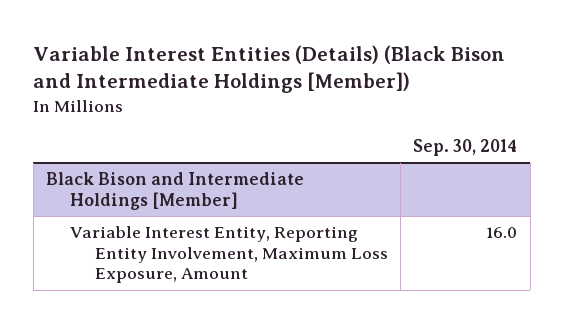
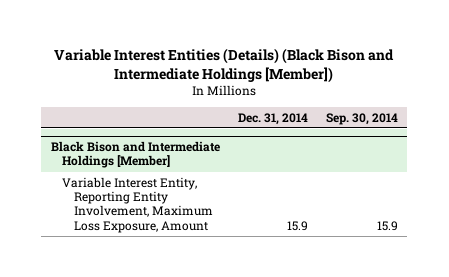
- | Sep. 30, 2014
+ | Dec. 31, 2014 | Sep. 30, 2014
@ Black Bison and Intermediate Holdings [Member]
- Variable Interest Entity, Reporting Entity Involvement, Maximum Loss Exposure, Amount | 16.0
+ Variable Interest Entity, Reporting Entity Involvement, Maximum Loss Exposure, Amount | 15.9 | 15.9

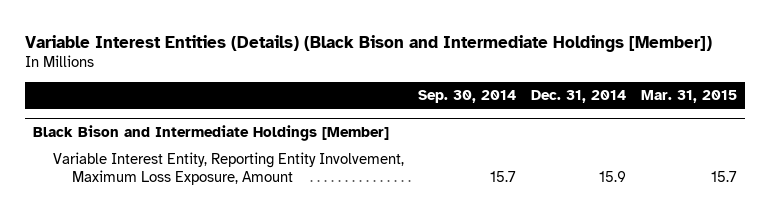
- | Dec. 31, 2014 | Sep. 30, 2014
+ | Sep. 30, 2014 | Dec. 31, 2014 | Mar. 31, 2015
@ Black Bison and Intermediate Holdings [Member]
- Variable Interest Entity, Reporting Entity Involvement, Maximum Loss Exposure, Amount | 15.9 | 15.9
+ Variable Interest Entity, Reporting Entity Involvement, Maximum Loss Exposure, Amount | 15.7 | 15.9 | 15.7

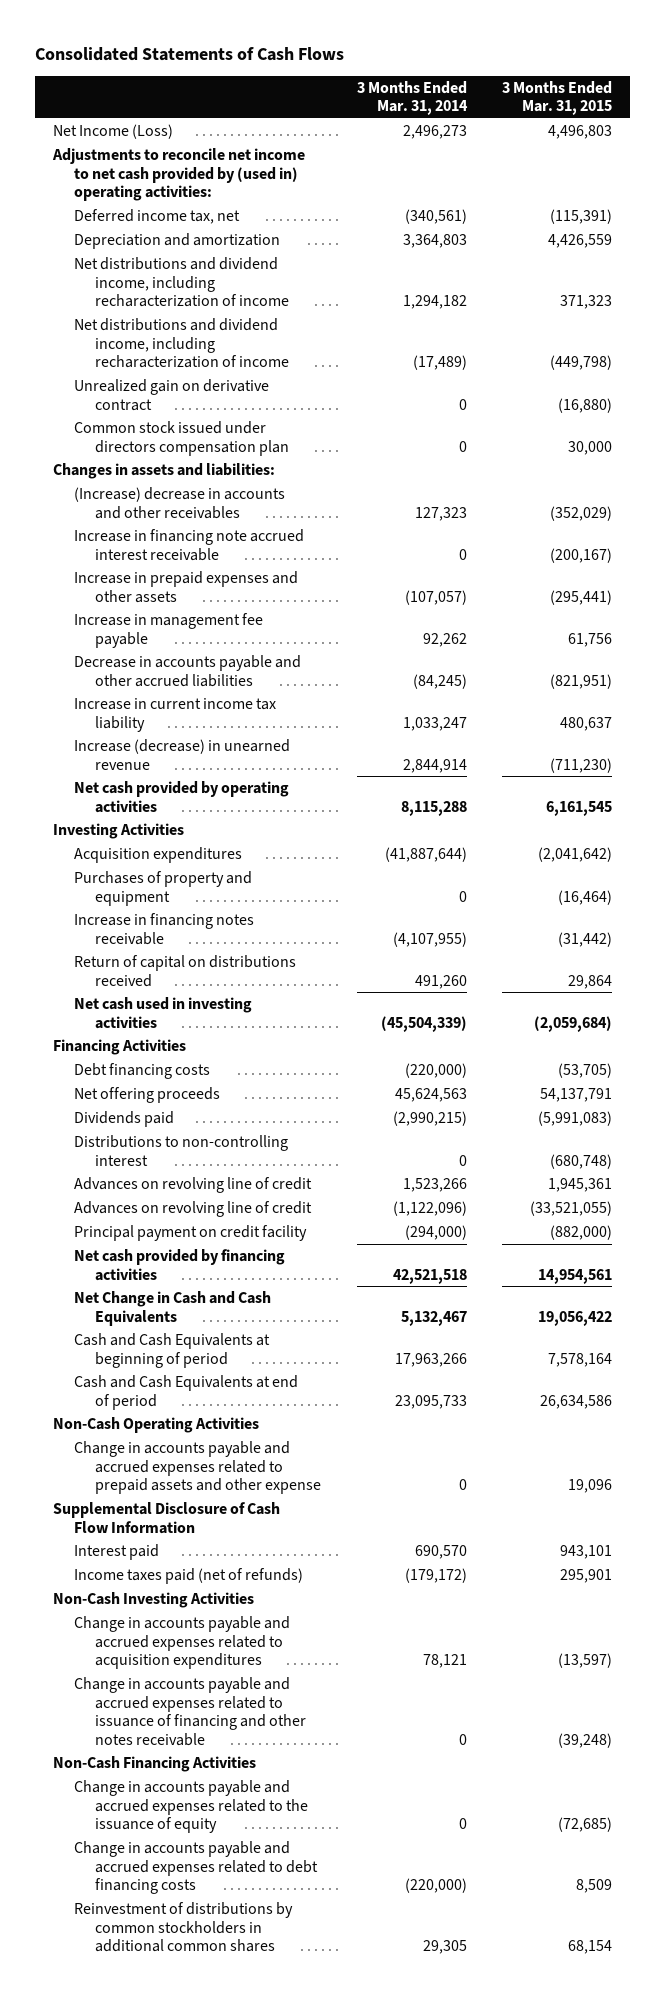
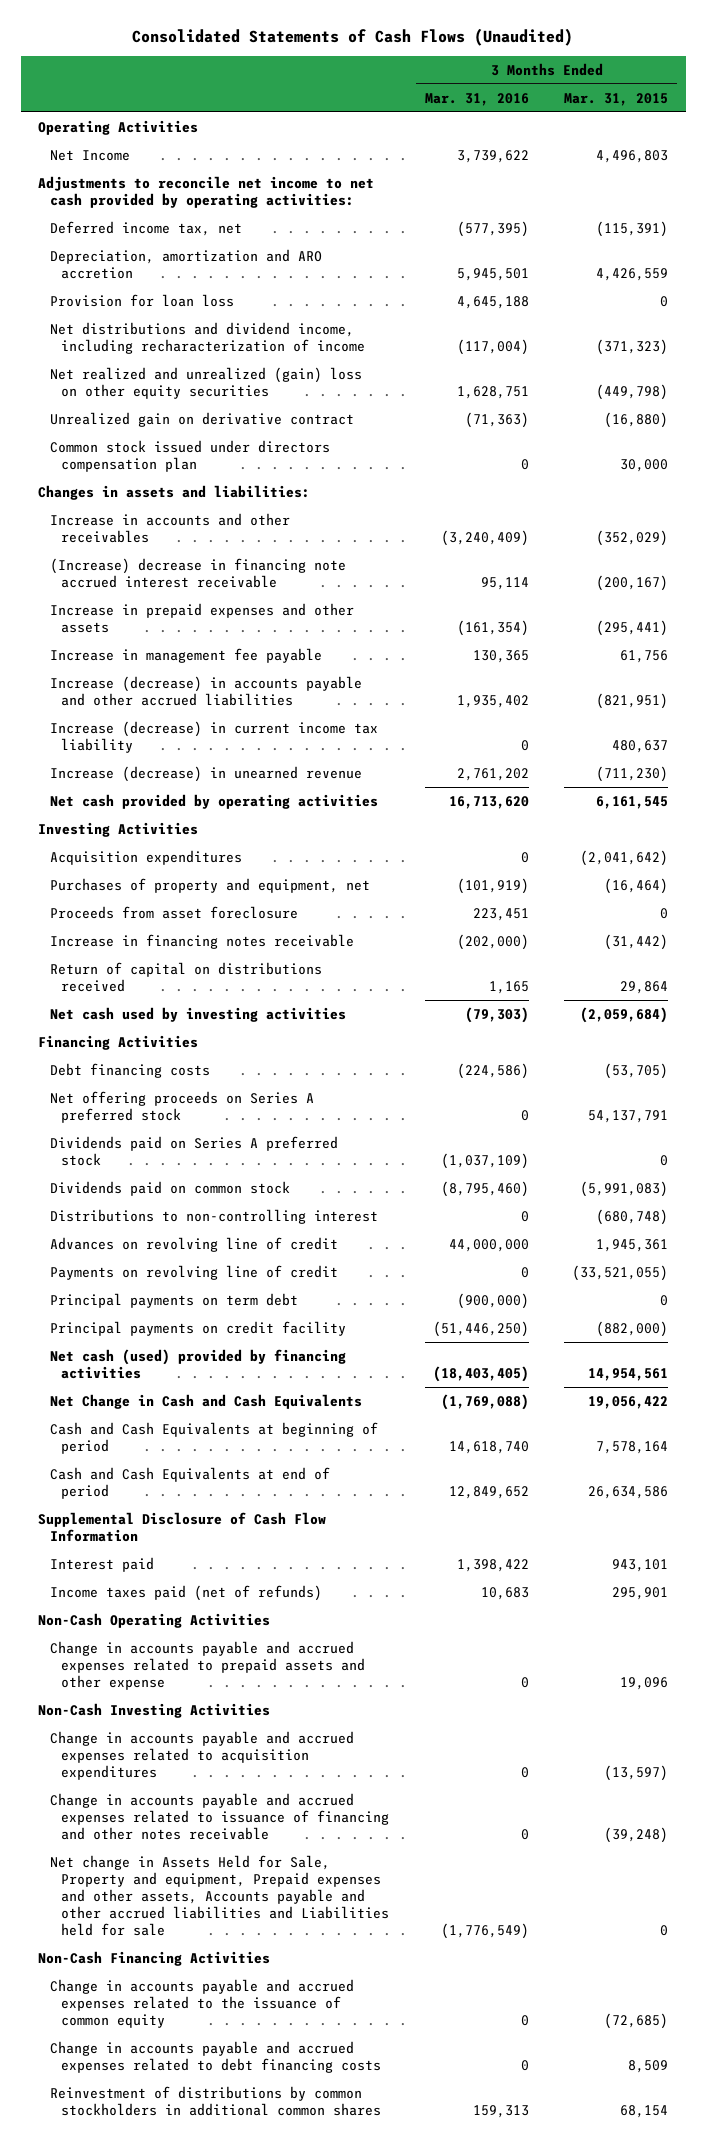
- Consolidated Statements of Cash Flows
+ Consolidated Statements of Cash Flows (Unaudited)
- | 3 Months Ended Mar. 31, 2014 | 3 Months Ended Mar. 31, 2015
+ | 3 Months Ended Mar. 31, 2016 | 3 Months Ended Mar. 31, 2015
- Net Income (Loss) | 2,496,273 | 4,496,803
- Adjustments to reconcile net income to net cash provided by (used in) operating activities:
+ Operating Activities
+ Net Income | 3,739,622 | 4,496,803
+ Adjustments to reconcile net income to net cash provided by operating activities:
- Depreciation and amortization | 3,364,803 | 4,426,559
- Net distributions and dividend income, including recharacterization of income | 1,294,182 | 371,323
- Net distributions and dividend income, including recharacterization of income | (17,489) | (449,798)
+ Depreciation, amortization and ARO accretion | 5,945,501 | 4,426,559
+ Provision for loan loss | 4,645,188 | 0
+ Net distributions and dividend income, including recharacterization of income | (117,004) | (371,323)
+ Net realized and unrealized (gain) loss on other equity securities | 1,628,751 | (449,798)
- (Increase) decrease in accounts and other receivables | 127,323 | (352,029)
- Increase in financing note accrued interest receivable | 0 | (200,167)
+ Increase in accounts and other receivables | (3,240,409) | (352,029)
+ (Increase) decrease in financing note accrued interest receivable | 95,114 | (200,167)
- Decrease in accounts payable and other accrued liabilities | (84,245) | (821,951)
- Increase in current income tax liability | 1,033,247 | 480,637
+ Increase (decrease) in accounts payable and other accrued liabilities | 1,935,402 | (821,951)
+ Increase (decrease) in current income tax liability | 0 | 480,637
- Purchases of property and equipment | 0 | (16,464)
+ Purchases of property and equipment, net | (101,919) | (16,464)
+ Proceeds from asset foreclosure | 223,451 | 0
- Net cash used in investing activities | (45,504,339) | (2,059,684)
+ Net cash used by investing activities | (79,303) | (2,059,684)
- Net offering proceeds | 45,624,563 | 54,137,791
- Dividends paid | (2,990,215) | (5,991,083)
+ Net offering proceeds on Series A preferred stock | 0 | 54,137,791
+ Dividends paid on Series A preferred stock | (1,037,109) | 0
+ Dividends paid on common stock | (8,795,460) | (5,991,083)
- Advances on revolving line of credit | (1,122,096) | (33,521,055)
- Principal payment on credit facility | (294,000) | (882,000)
- Net cash provided by financing activities | 42,521,518 | 14,954,561
+ Payments on revolving line of credit | 0 | (33,521,055)
+ Principal payments on term debt | (900,000) | 0
+ Principal payments on credit facility | (51,446,250) | (882,000)
+ Net cash (used) provided by financing activities | (18,403,405) | 14,954,561
moved down: Non-Cash Operating Activities
moved down: Change in accounts payable and accrued expenses related to prepaid assets and other expense | 0 | 19,096
+ Net change in Assets Held for Sale, Property and equipment, Prepaid expenses and other assets, Accounts payable and other accrued liabilities and Liabilities held for sale | (1,776,549) | 0
- Change in accounts payable and accrued expenses related to the issuance of equity | 0 | (72,685)
+ Change in accounts payable and accrued expenses related to the issuance of common equity | 0 | (72,685)

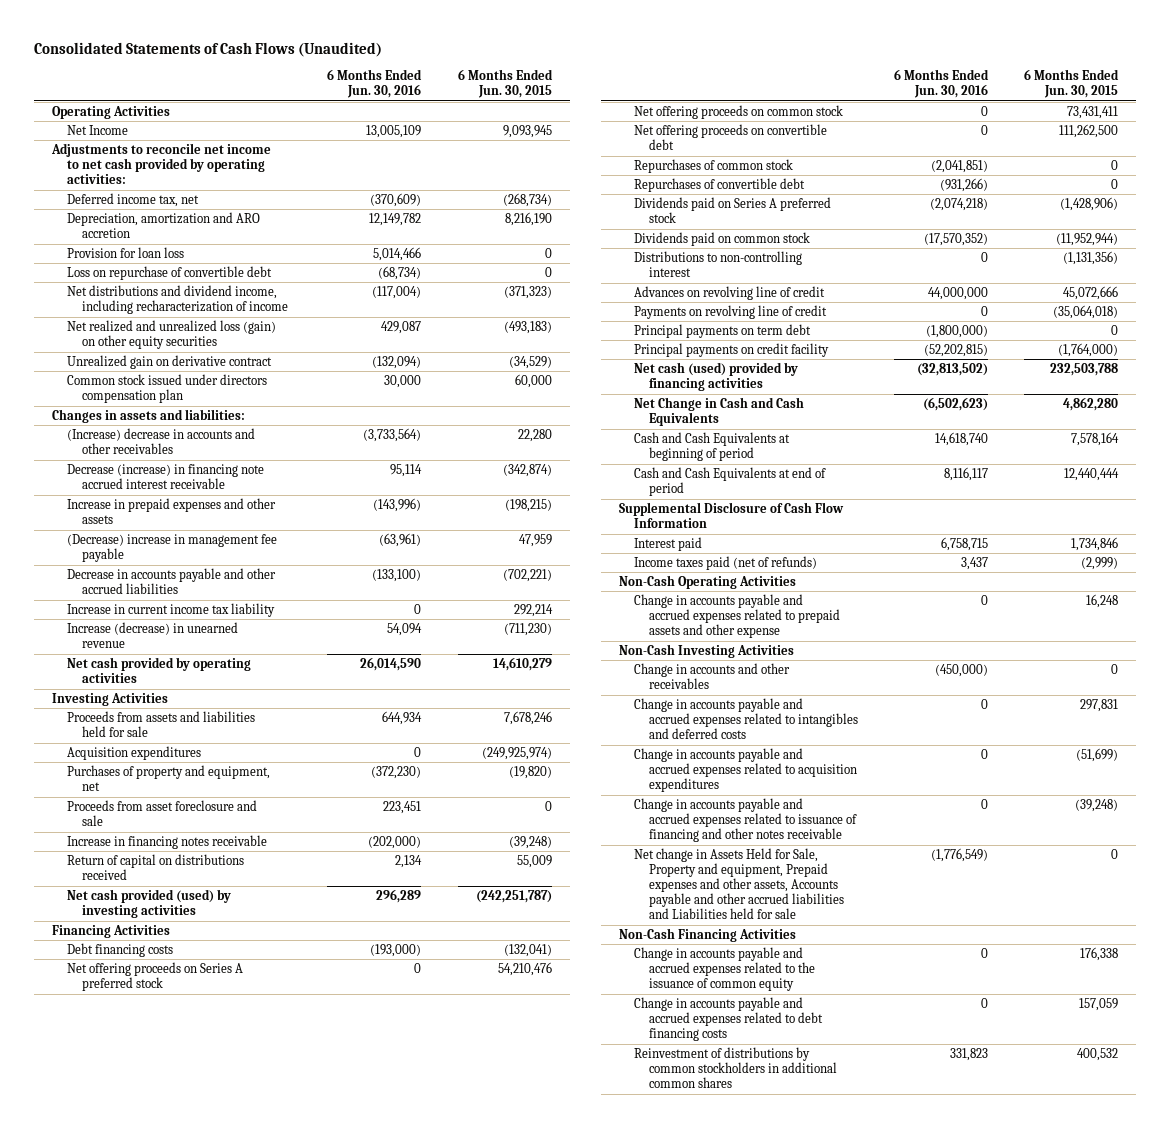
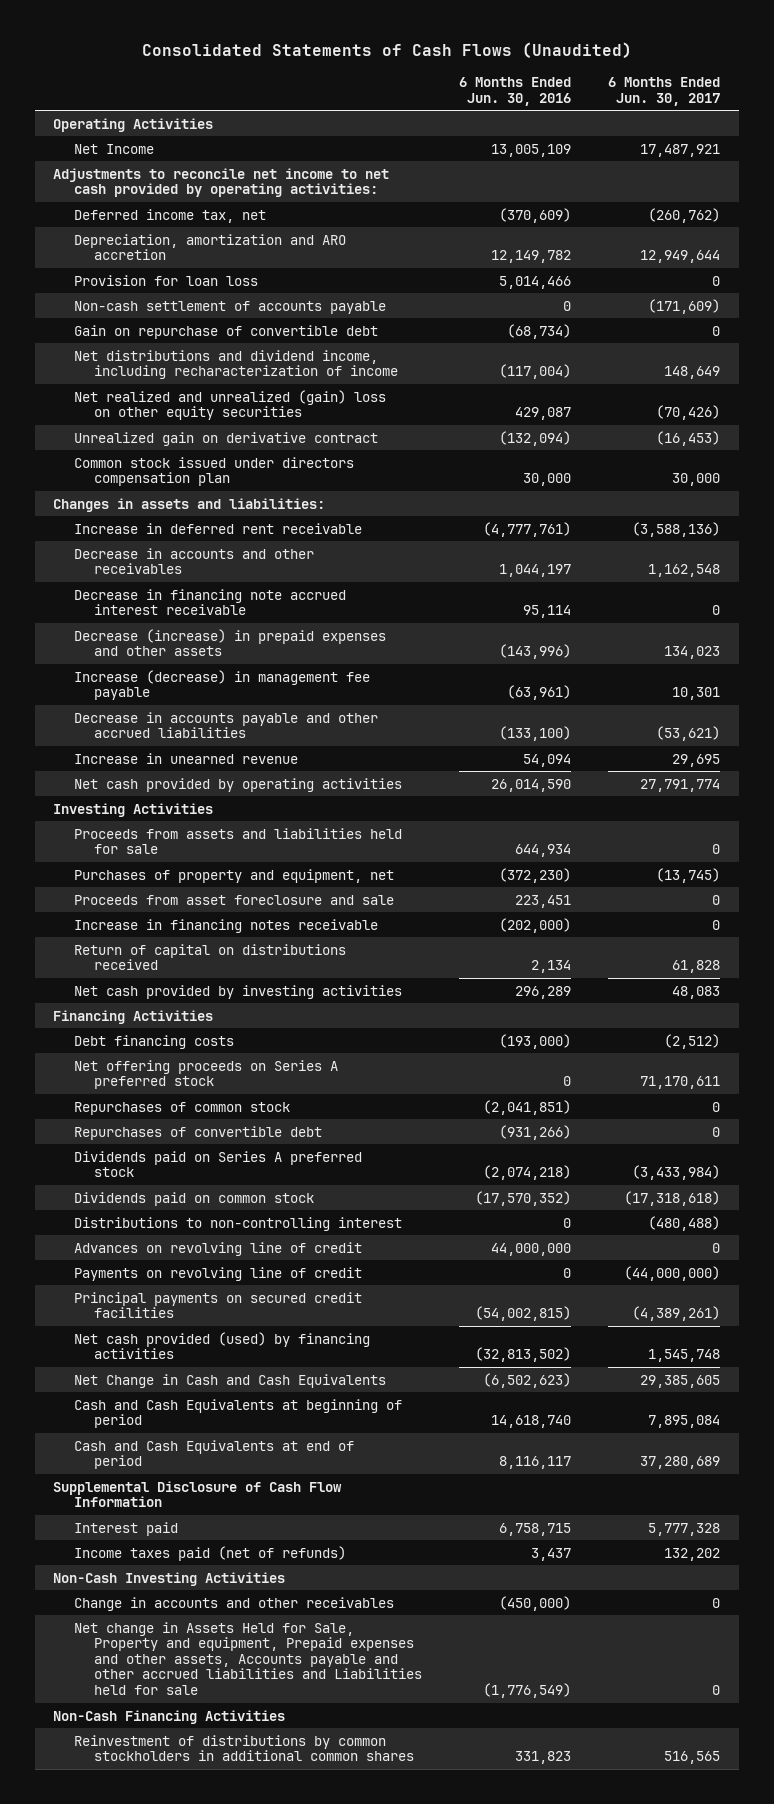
- | 6 Months Ended Jun. 30, 2016 | 6 Months Ended Jun. 30, 2015
+ | 6 Months Ended Jun. 30, 2016 | 6 Months Ended Jun. 30, 2017
- Loss on repurchase of convertible debt | (68,734) | 0
+ Non-cash settlement of accounts payable | 0 | (171,609)
+ Gain on repurchase of convertible debt | (68,734) | 0
- Net realized and unrealized loss (gain) on other equity securities | 429,087 | (493,183)
+ Net realized and unrealized (gain) loss on other equity securities | 429,087 | (70,426)
- (Increase) decrease in accounts and other receivables | (3,733,564) | 22,280
- Decrease (increase) in financing note accrued interest receivable | 95,114 | (342,874)
- Increase in prepaid expenses and other assets | (143,996) | (198,215)
- (Decrease) increase in management fee payable | (63,961) | 47,959
+ Increase in deferred rent receivable | (4,777,761) | (3,588,136)
+ Decrease in accounts and other receivables | 1,044,197 | 1,162,548
+ Decrease in financing note accrued interest receivable | 95,114 | 0
+ Decrease (increase) in prepaid expenses and other assets | (143,996) | 134,023
+ Increase (decrease) in management fee payable | (63,961) | 10,301
- Increase in current income tax liability | 0 | 292,214
- Increase (decrease) in unearned revenue | 54,094 | (711,230)
+ Increase in unearned revenue | 54,094 | 29,695
- Acquisition expenditures | 0 | (249,925,974)
- Net cash provided (used) by investing activities | 296,289 | (242,251,787)
+ Net cash provided by investing activities | 296,289 | 48,083
- Net offering proceeds on common stock | 0 | 73,431,411
- Net offering proceeds on convertible debt | 0 | 111,262,500
- Principal payments on term debt | (1,800,000) | 0
- Principal payments on credit facility | (52,202,815) | (1,764,000)
- Net cash (used) provided by financing activities | (32,813,502) | 232,503,788
+ Principal payments on secured credit facilities | (54,002,815) | (4,389,261)
+ Net cash provided (used) by financing activities | (32,813,502) | 1,545,748
- Non-Cash Operating Activities
- Change in accounts payable and accrued expenses related to prepaid assets and other expense | 0 | 16,248
- Change in accounts payable and accrued expenses related to intangibles and deferred costs | 0 | 297,831
- Change in accounts payable and accrued expenses related to acquisition expenditures | 0 | (51,699)
- Change in accounts payable and accrued expenses related to issuance of financing and other notes receivable | 0 | (39,248)
- Change in accounts payable and accrued expenses related to the issuance of common equity | 0 | 176,338
- Change in accounts payable and accrued expenses related to debt financing costs | 0 | 157,059

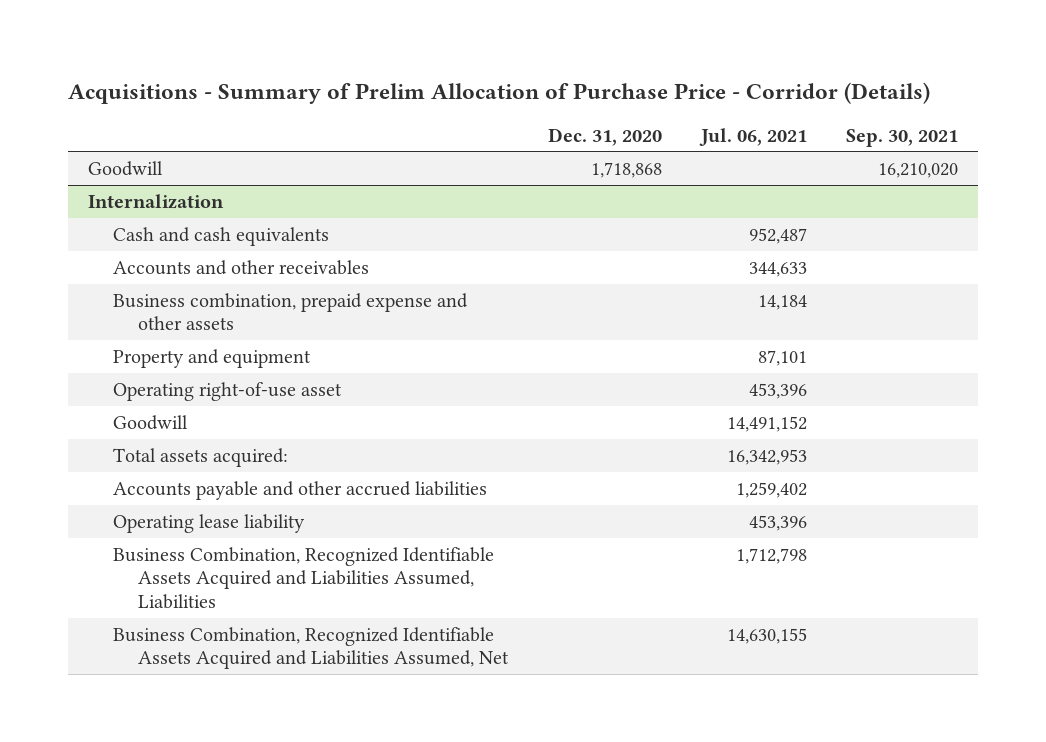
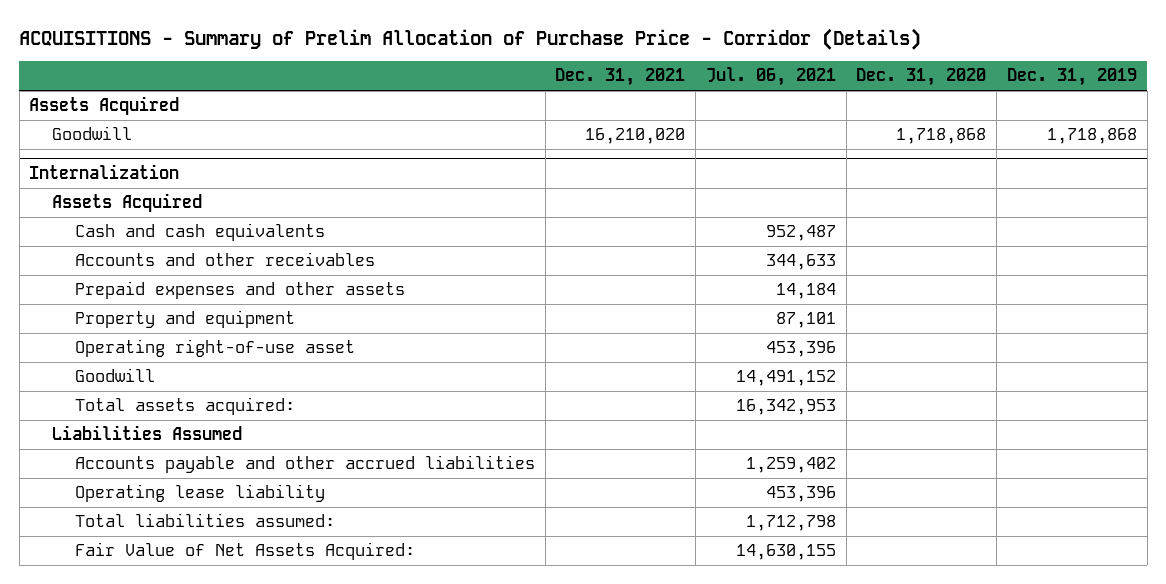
- Acquisitions - Summary of Prelim Allocation of Purchase Price - Corridor (Details)
+ ACQUISITIONS - Summary of Prelim Allocation of Purchase Price - Corridor (Details)
- | Dec. 31, 2020 | Jul. 06, 2021 | Sep. 30, 2021
+ | Dec. 31, 2021 | Jul. 06, 2021 | Dec. 31, 2020 | Dec. 31, 2019
+ Assets Acquired
@ Internalization
+ Assets Acquired
- Business combination, prepaid expense and other assets | | 14,184 |
+ Prepaid expenses and other assets | | 14,184 | |
+ Liabilities Assumed
- Business Combination, Recognized Identifiable Assets Acquired and Liabilities Assumed, Liabilities | | 1,712,798 |
- Business Combination, Recognized Identifiable Assets Acquired and Liabilities Assumed, Net | | 14,630,155 |
+ Total liabilities assumed: | | 1,712,798 | |
+ Fair Value of Net Assets Acquired: | | 14,630,155 | |

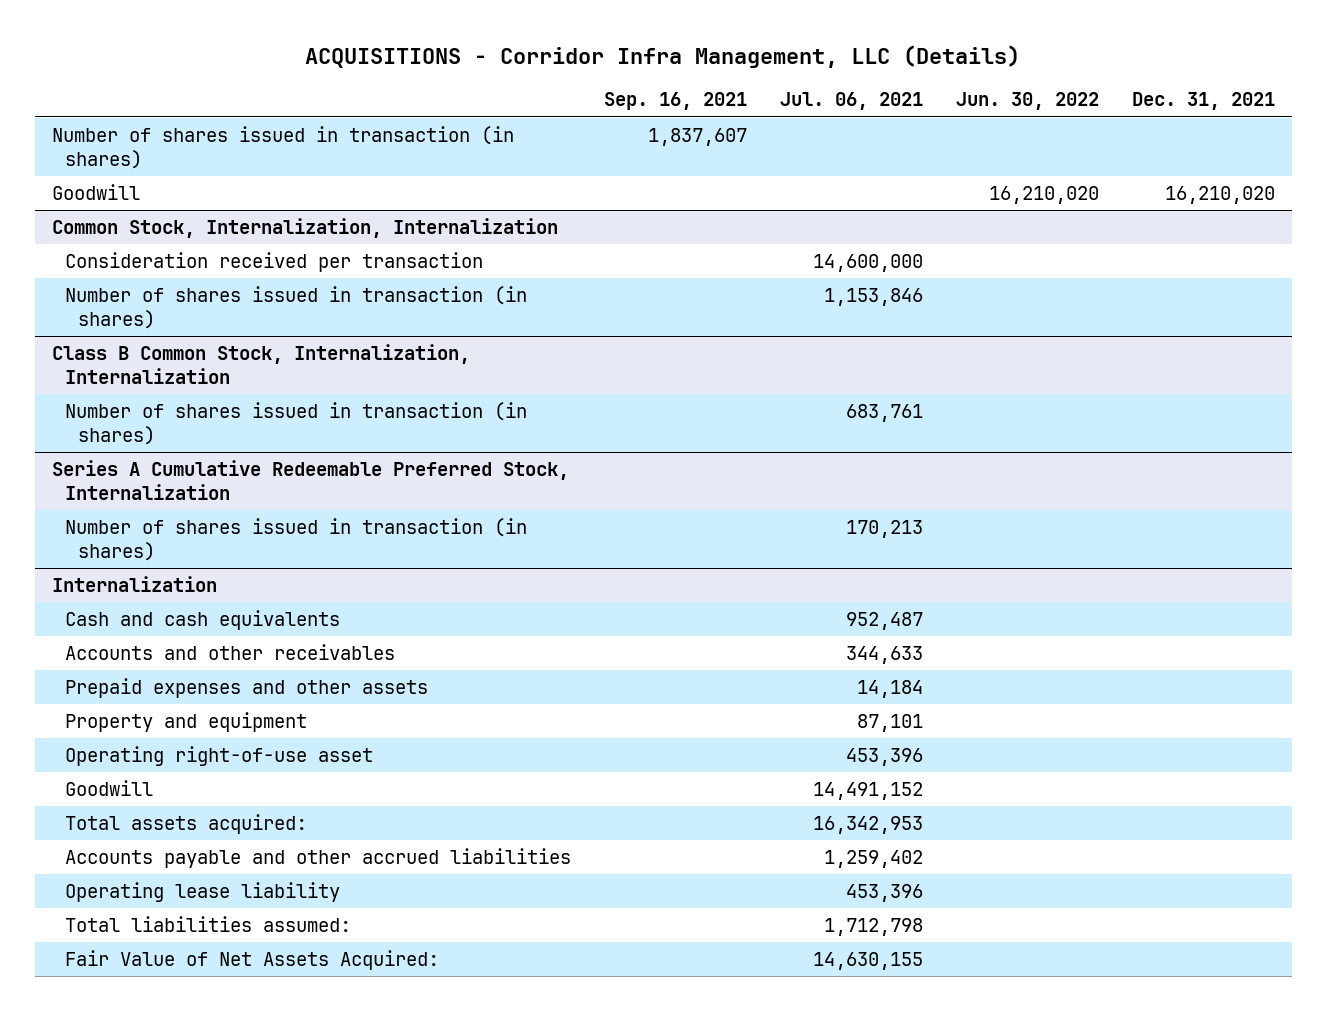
- ACQUISITIONS - Summary of Prelim Allocation of Purchase Price - Corridor (Details)
+ ACQUISITIONS - Corridor Infra Management, LLC (Details)
- | Dec. 31, 2021 | Jul. 06, 2021 | Dec. 31, 2020 | Dec. 31, 2019
+ | Sep. 16, 2021 | Jul. 06, 2021 | Jun. 30, 2022 | Dec. 31, 2021
- Assets Acquired
+ Number of shares issued in transaction (in shares) | 1,837,607 | | |
+ Common Stock, Internalization, Internalization
+ Consideration received per transaction | | 14,600,000 | |
+ Number of shares issued in transaction (in shares) | | 1,153,846 | |
+ Class B Common Stock, Internalization, Internalization
+ Number of shares issued in transaction (in shares) | | 683,761 | |
+ Series A Cumulative Redeemable Preferred Stock, Internalization
+ Number of shares issued in transaction (in shares) | | 170,213 | |
@ Internalization
- Assets Acquired
- Liabilities Assumed

